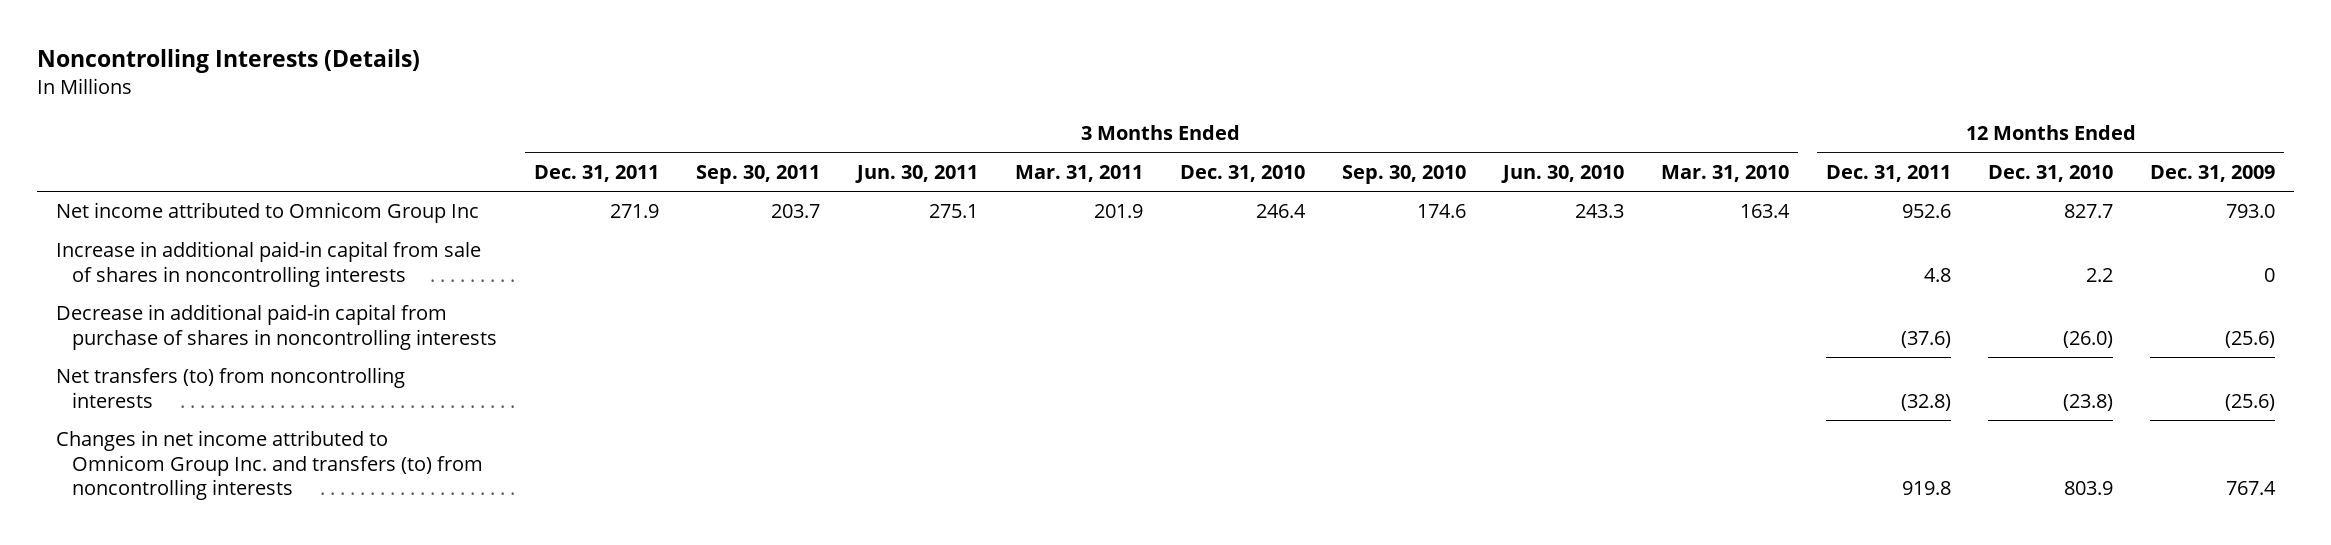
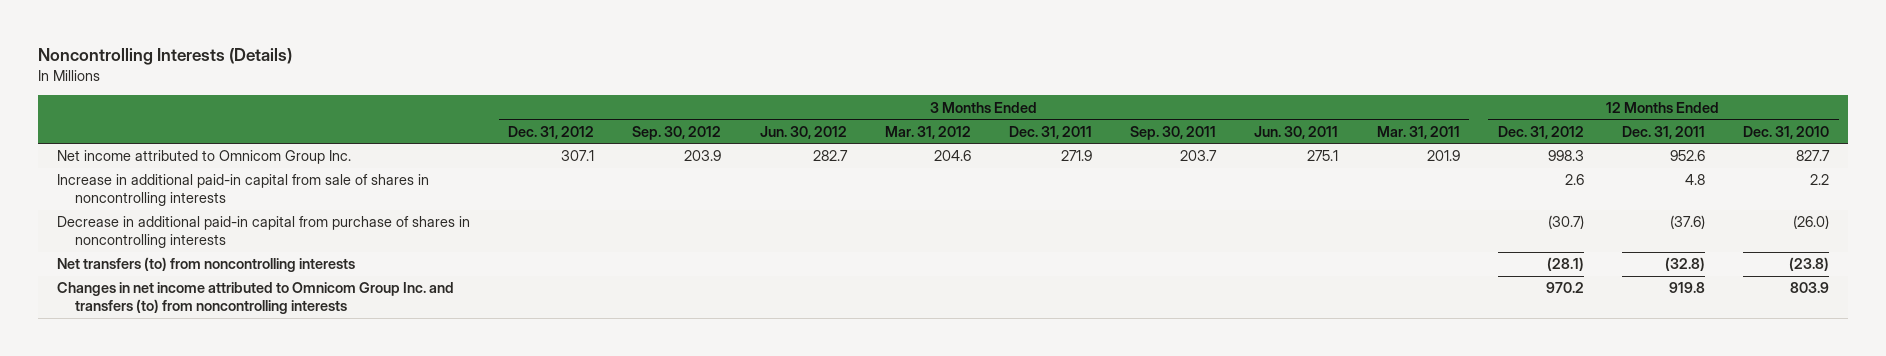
- | 3 Months Ended Dec. 31, 2011 | 3 Months Ended Sep. 30, 2011 | 3 Months Ended Jun. 30, 2011 | 3 Months Ended Mar. 31, 2011 | 3 Months Ended Dec. 31, 2010 | 3 Months Ended Sep. 30, 2010 | 3 Months Ended Jun. 30, 2010 | 3 Months Ended Mar. 31, 2010 | 12 Months Ended Dec. 31, 2011 | 12 Months Ended Dec. 31, 2010 | 12 Months Ended Dec. 31, 2009
+ | 3 Months Ended Dec. 31, 2012 | 3 Months Ended Sep. 30, 2012 | 3 Months Ended Jun. 30, 2012 | 3 Months Ended Mar. 31, 2012 | 3 Months Ended Dec. 31, 2011 | 3 Months Ended Sep. 30, 2011 | 3 Months Ended Jun. 30, 2011 | 3 Months Ended Mar. 31, 2011 | 12 Months Ended Dec. 31, 2012 | 12 Months Ended Dec. 31, 2011 | 12 Months Ended Dec. 31, 2010
- Net income attributed to Omnicom Group Inc | 271.9 | 203.7 | 275.1 | 201.9 | 246.4 | 174.6 | 243.3 | 163.4 | 952.6 | 827.7 | 793.0
+ Net income attributed to Omnicom Group Inc. | 307.1 | 203.9 | 282.7 | 204.6 | 271.9 | 203.7 | 275.1 | 201.9 | 998.3 | 952.6 | 827.7

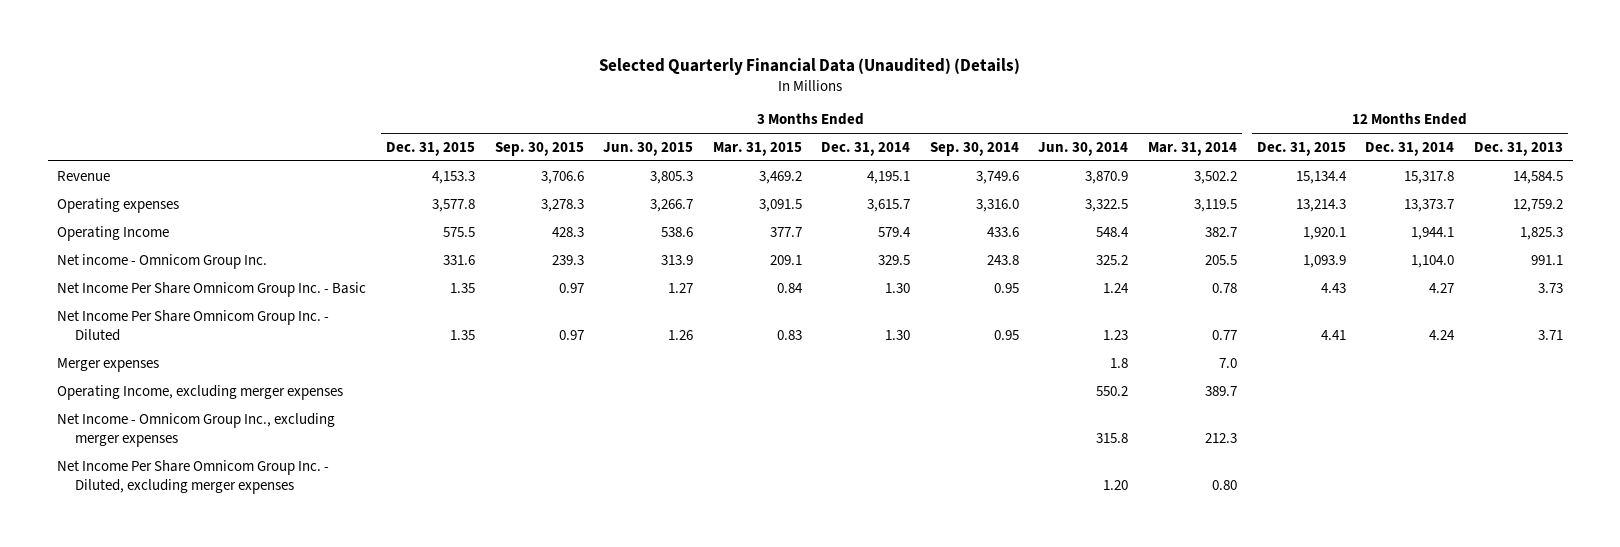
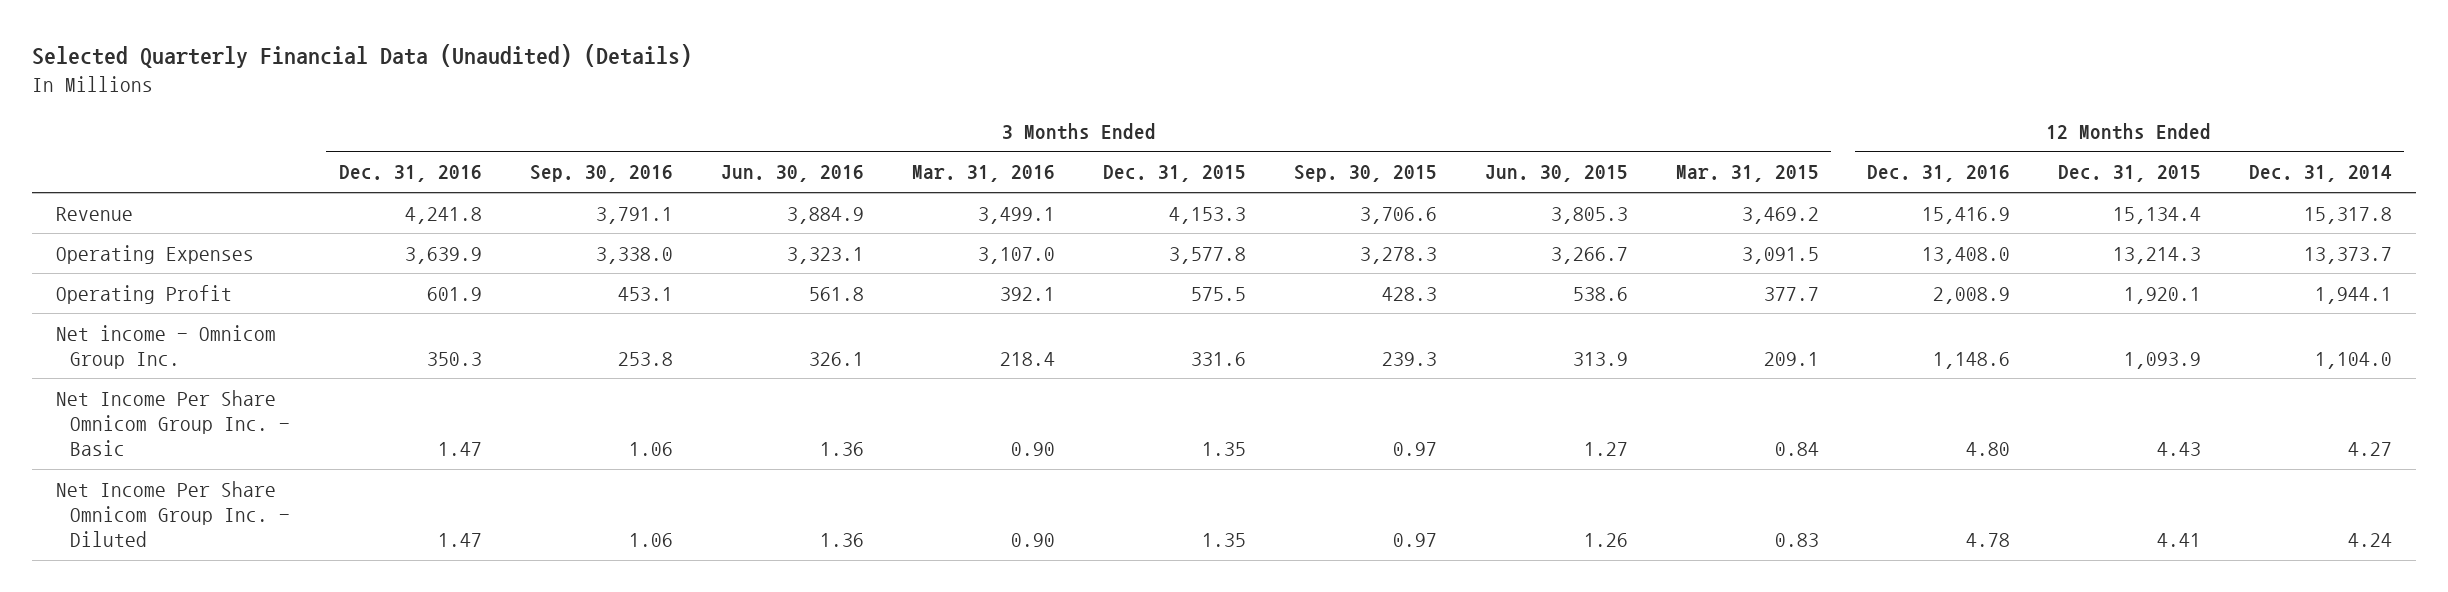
- | 3 Months Ended Dec. 31, 2015 | 3 Months Ended Sep. 30, 2015 | 3 Months Ended Jun. 30, 2015 | 3 Months Ended Mar. 31, 2015 | 3 Months Ended Dec. 31, 2014 | 3 Months Ended Sep. 30, 2014 | 3 Months Ended Jun. 30, 2014 | 3 Months Ended Mar. 31, 2014 | 12 Months Ended Dec. 31, 2015 | 12 Months Ended Dec. 31, 2014 | 12 Months Ended Dec. 31, 2013
+ | 3 Months Ended Dec. 31, 2016 | 3 Months Ended Sep. 30, 2016 | 3 Months Ended Jun. 30, 2016 | 3 Months Ended Mar. 31, 2016 | 3 Months Ended Dec. 31, 2015 | 3 Months Ended Sep. 30, 2015 | 3 Months Ended Jun. 30, 2015 | 3 Months Ended Mar. 31, 2015 | 12 Months Ended Dec. 31, 2016 | 12 Months Ended Dec. 31, 2015 | 12 Months Ended Dec. 31, 2014
- Operating expenses | 3,577.8 | 3,278.3 | 3,266.7 | 3,091.5 | 3,615.7 | 3,316.0 | 3,322.5 | 3,119.5 | 13,214.3 | 13,373.7 | 12,759.2
- Operating Income | 575.5 | 428.3 | 538.6 | 377.7 | 579.4 | 433.6 | 548.4 | 382.7 | 1,920.1 | 1,944.1 | 1,825.3
+ Operating Expenses | 3,639.9 | 3,338.0 | 3,323.1 | 3,107.0 | 3,577.8 | 3,278.3 | 3,266.7 | 3,091.5 | 13,408.0 | 13,214.3 | 13,373.7
+ Operating Profit | 601.9 | 453.1 | 561.8 | 392.1 | 575.5 | 428.3 | 538.6 | 377.7 | 2,008.9 | 1,920.1 | 1,944.1
- Merger expenses | | | | | | | 1.8 | 7.0 | | |
- Operating Income, excluding merger expenses | | | | | | | 550.2 | 389.7 | | |
- Net Income - Omnicom Group Inc., excluding merger expenses | | | | | | | 315.8 | 212.3 | | |
- Net Income Per Share Omnicom Group Inc. - Diluted, excluding merger expenses | | | | | | | 1.20 | 0.80 | | |

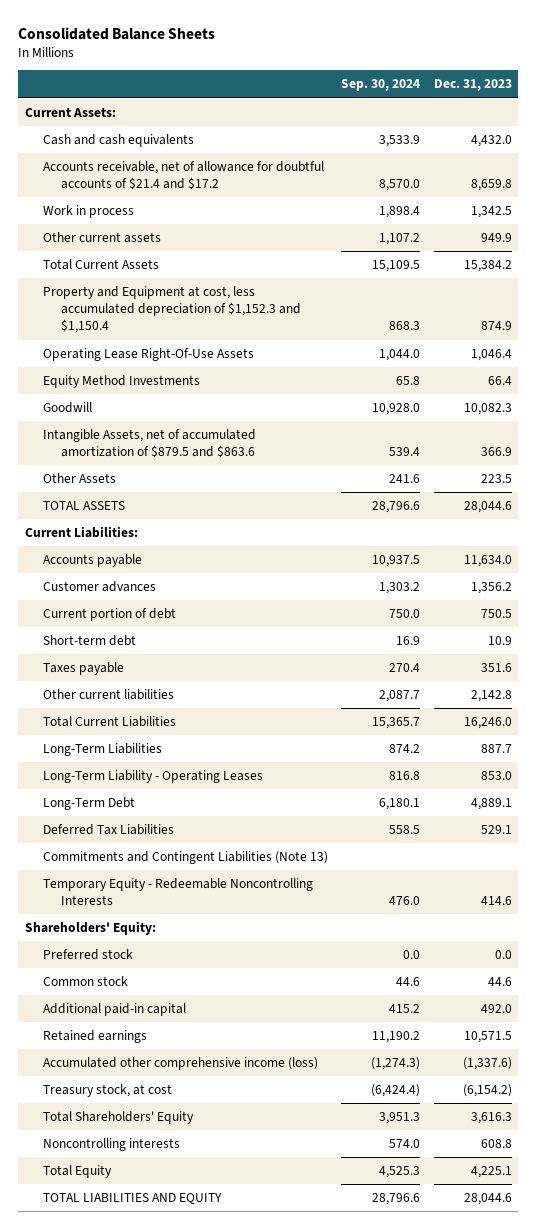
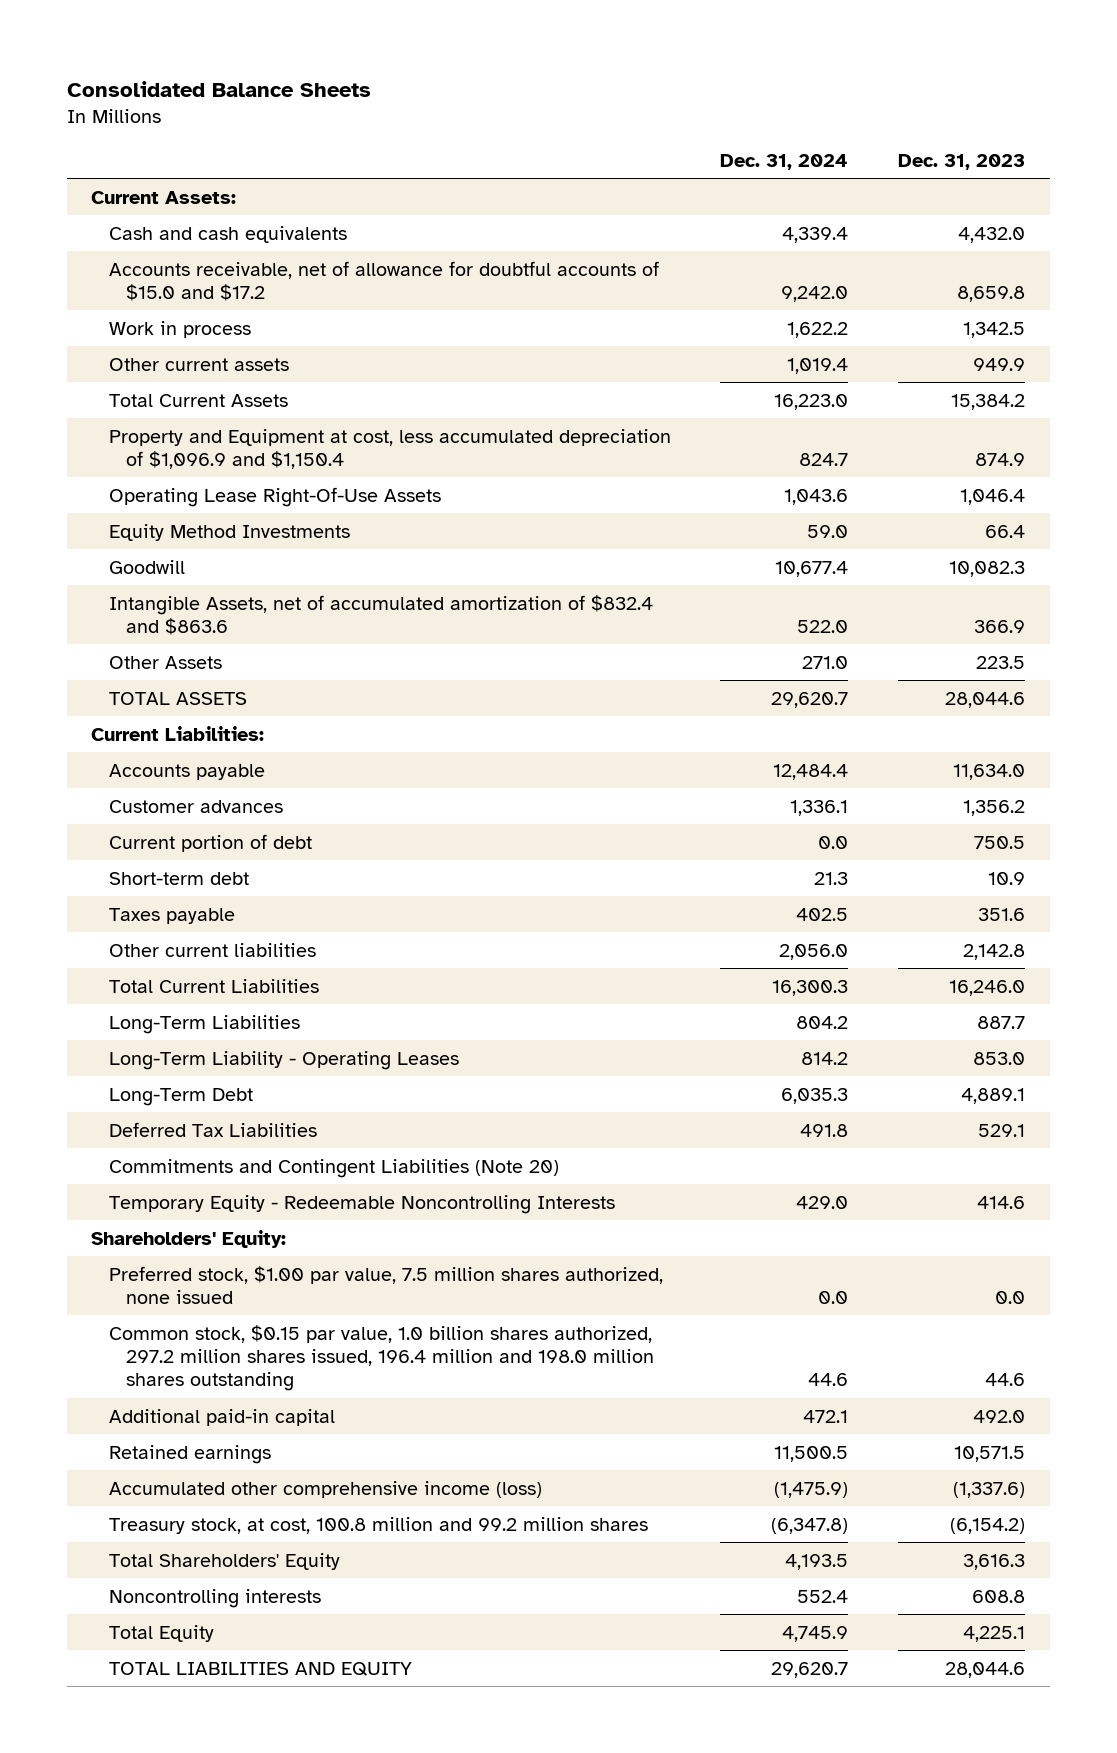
- | Sep. 30, 2024 | Dec. 31, 2023
+ | Dec. 31, 2024 | Dec. 31, 2023
- Accounts receivable, net of allowance for doubtful accounts of $21.4 and $17.2 | 8,570.0 | 8,659.8
+ Accounts receivable, net of allowance for doubtful accounts of $15.0 and $17.2 | 9,242.0 | 8,659.8
- Property and Equipment at cost, less accumulated depreciation of $1,152.3 and $1,150.4 | 868.3 | 874.9
+ Property and Equipment at cost, less accumulated depreciation of $1,096.9 and $1,150.4 | 824.7 | 874.9
- Intangible Assets, net of accumulated amortization of $879.5 and $863.6 | 539.4 | 366.9
+ Intangible Assets, net of accumulated amortization of $832.4 and $863.6 | 522.0 | 366.9
- Commitments and Contingent Liabilities (Note 13)
+ Commitments and Contingent Liabilities (Note 20)
- Preferred stock | 0.0 | 0.0
- Common stock | 44.6 | 44.6
+ Preferred stock, $1.00 par value, 7.5 million shares authorized, none issued | 0.0 | 0.0
+ Common stock, $0.15 par value, 1.0 billion shares authorized, 297.2 million shares issued, 196.4 million and 198.0 million shares outstanding | 44.6 | 44.6
- Treasury stock, at cost | (6,424.4) | (6,154.2)
+ Treasury stock, at cost, 100.8 million and 99.2 million shares | (6,347.8) | (6,154.2)

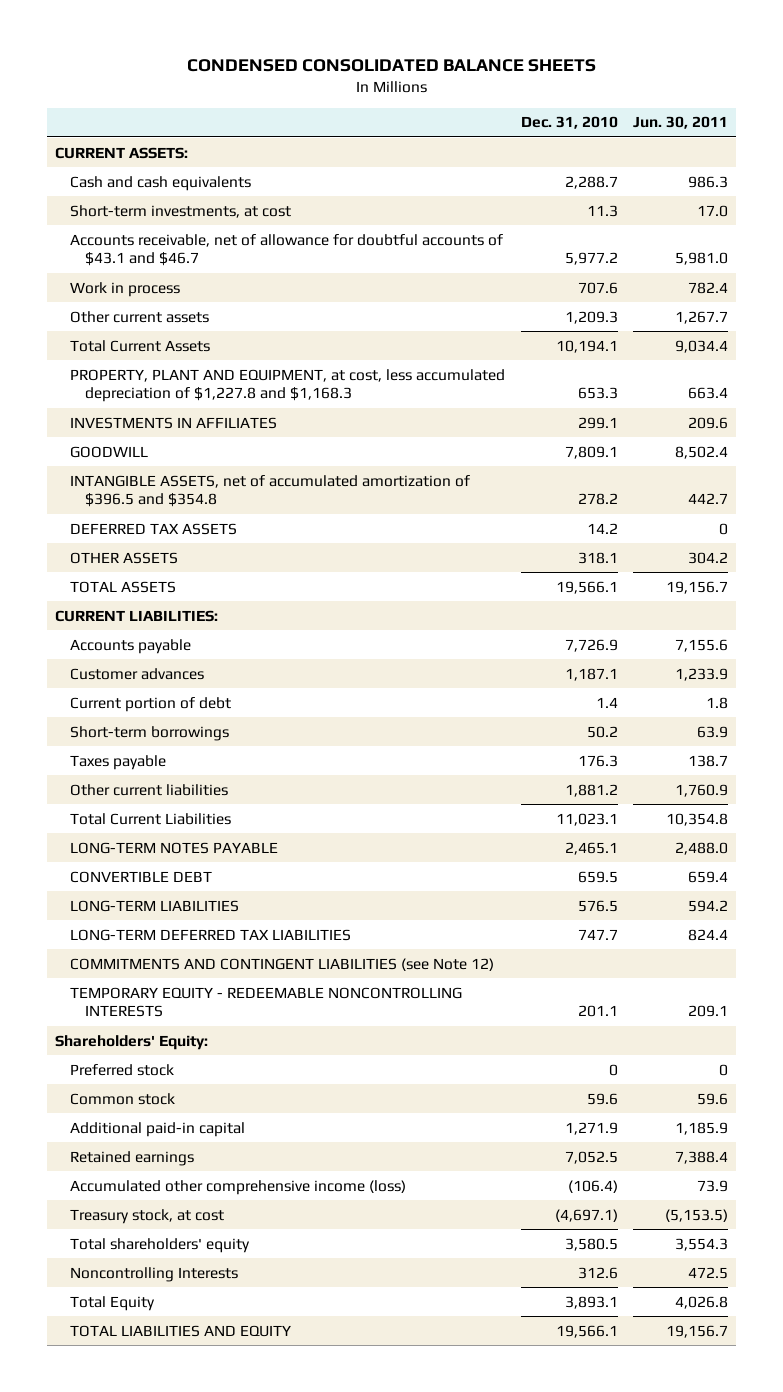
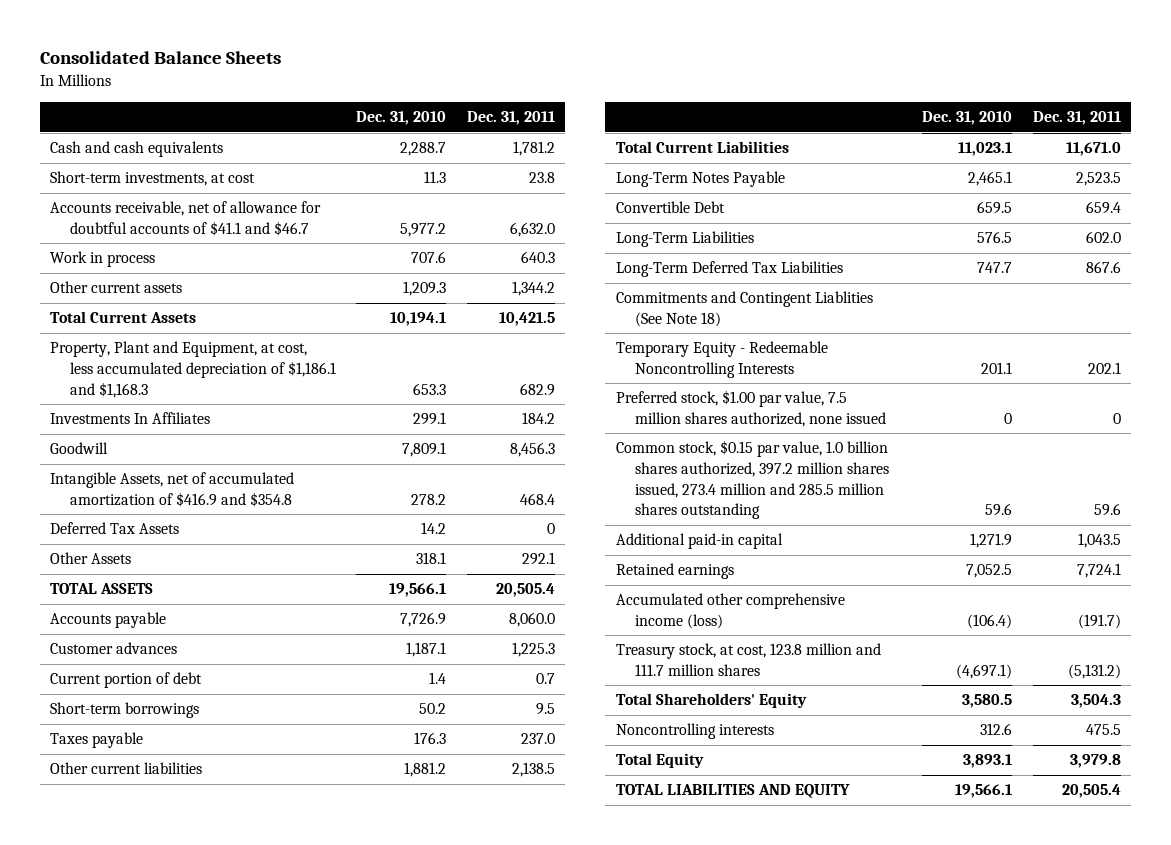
- CONDENSED CONSOLIDATED BALANCE SHEETS
+ Consolidated Balance Sheets
- | Dec. 31, 2010 | Jun. 30, 2011
+ | Dec. 31, 2010 | Dec. 31, 2011
- CURRENT ASSETS:
- Accounts receivable, net of allowance for doubtful accounts of $43.1 and $46.7 | 5,977.2 | 5,981.0
+ Accounts receivable, net of allowance for doubtful accounts of $41.1 and $46.7 | 5,977.2 | 6,632.0
- PROPERTY, PLANT AND EQUIPMENT, at cost, less accumulated depreciation of $1,227.8 and $1,168.3 | 653.3 | 663.4
- INVESTMENTS IN AFFILIATES | 299.1 | 209.6
- GOODWILL | 7,809.1 | 8,502.4
- INTANGIBLE ASSETS, net of accumulated amortization of $396.5 and $354.8 | 278.2 | 442.7
- DEFERRED TAX ASSETS | 14.2 | 0
- OTHER ASSETS | 318.1 | 304.2
+ Property, Plant and Equipment, at cost, less accumulated depreciation of $1,186.1 and $1,168.3 | 653.3 | 682.9
+ Investments In Affiliates | 299.1 | 184.2
+ Goodwill | 7,809.1 | 8,456.3
+ Intangible Assets, net of accumulated amortization of $416.9 and $354.8 | 278.2 | 468.4
+ Deferred Tax Assets | 14.2 | 0
+ Other Assets | 318.1 | 292.1
- CURRENT LIABILITIES:
- LONG-TERM NOTES PAYABLE | 2,465.1 | 2,488.0
- CONVERTIBLE DEBT | 659.5 | 659.4
- LONG-TERM LIABILITIES | 576.5 | 594.2
- LONG-TERM DEFERRED TAX LIABILITIES | 747.7 | 824.4
- COMMITMENTS AND CONTINGENT LIABILITIES (see Note 12)
- TEMPORARY EQUITY - REDEEMABLE NONCONTROLLING INTERESTS | 201.1 | 209.1
- Shareholders' Equity:
- Preferred stock | 0 | 0
- Common stock | 59.6 | 59.6
+ Long-Term Notes Payable | 2,465.1 | 2,523.5
+ Convertible Debt | 659.5 | 659.4
+ Long-Term Liabilities | 576.5 | 602.0
+ Long-Term Deferred Tax Liabilities | 747.7 | 867.6
+ Commitments and Contingent Liablities (See Note 18)
+ Temporary Equity - Redeemable Noncontrolling Interests | 201.1 | 202.1
+ Preferred stock, $1.00 par value, 7.5 million shares authorized, none issued | 0 | 0
+ Common stock, $0.15 par value, 1.0 billion shares authorized, 397.2 million shares issued, 273.4 million and 285.5 million shares outstanding | 59.6 | 59.6
- Treasury stock, at cost | (4,697.1) | (5,153.5)
- Total shareholders' equity | 3,580.5 | 3,554.3
- Noncontrolling Interests | 312.6 | 472.5
+ Treasury stock, at cost, 123.8 million and 111.7 million shares | (4,697.1) | (5,131.2)
+ Total Shareholders' Equity | 3,580.5 | 3,504.3
+ Noncontrolling interests | 312.6 | 475.5

